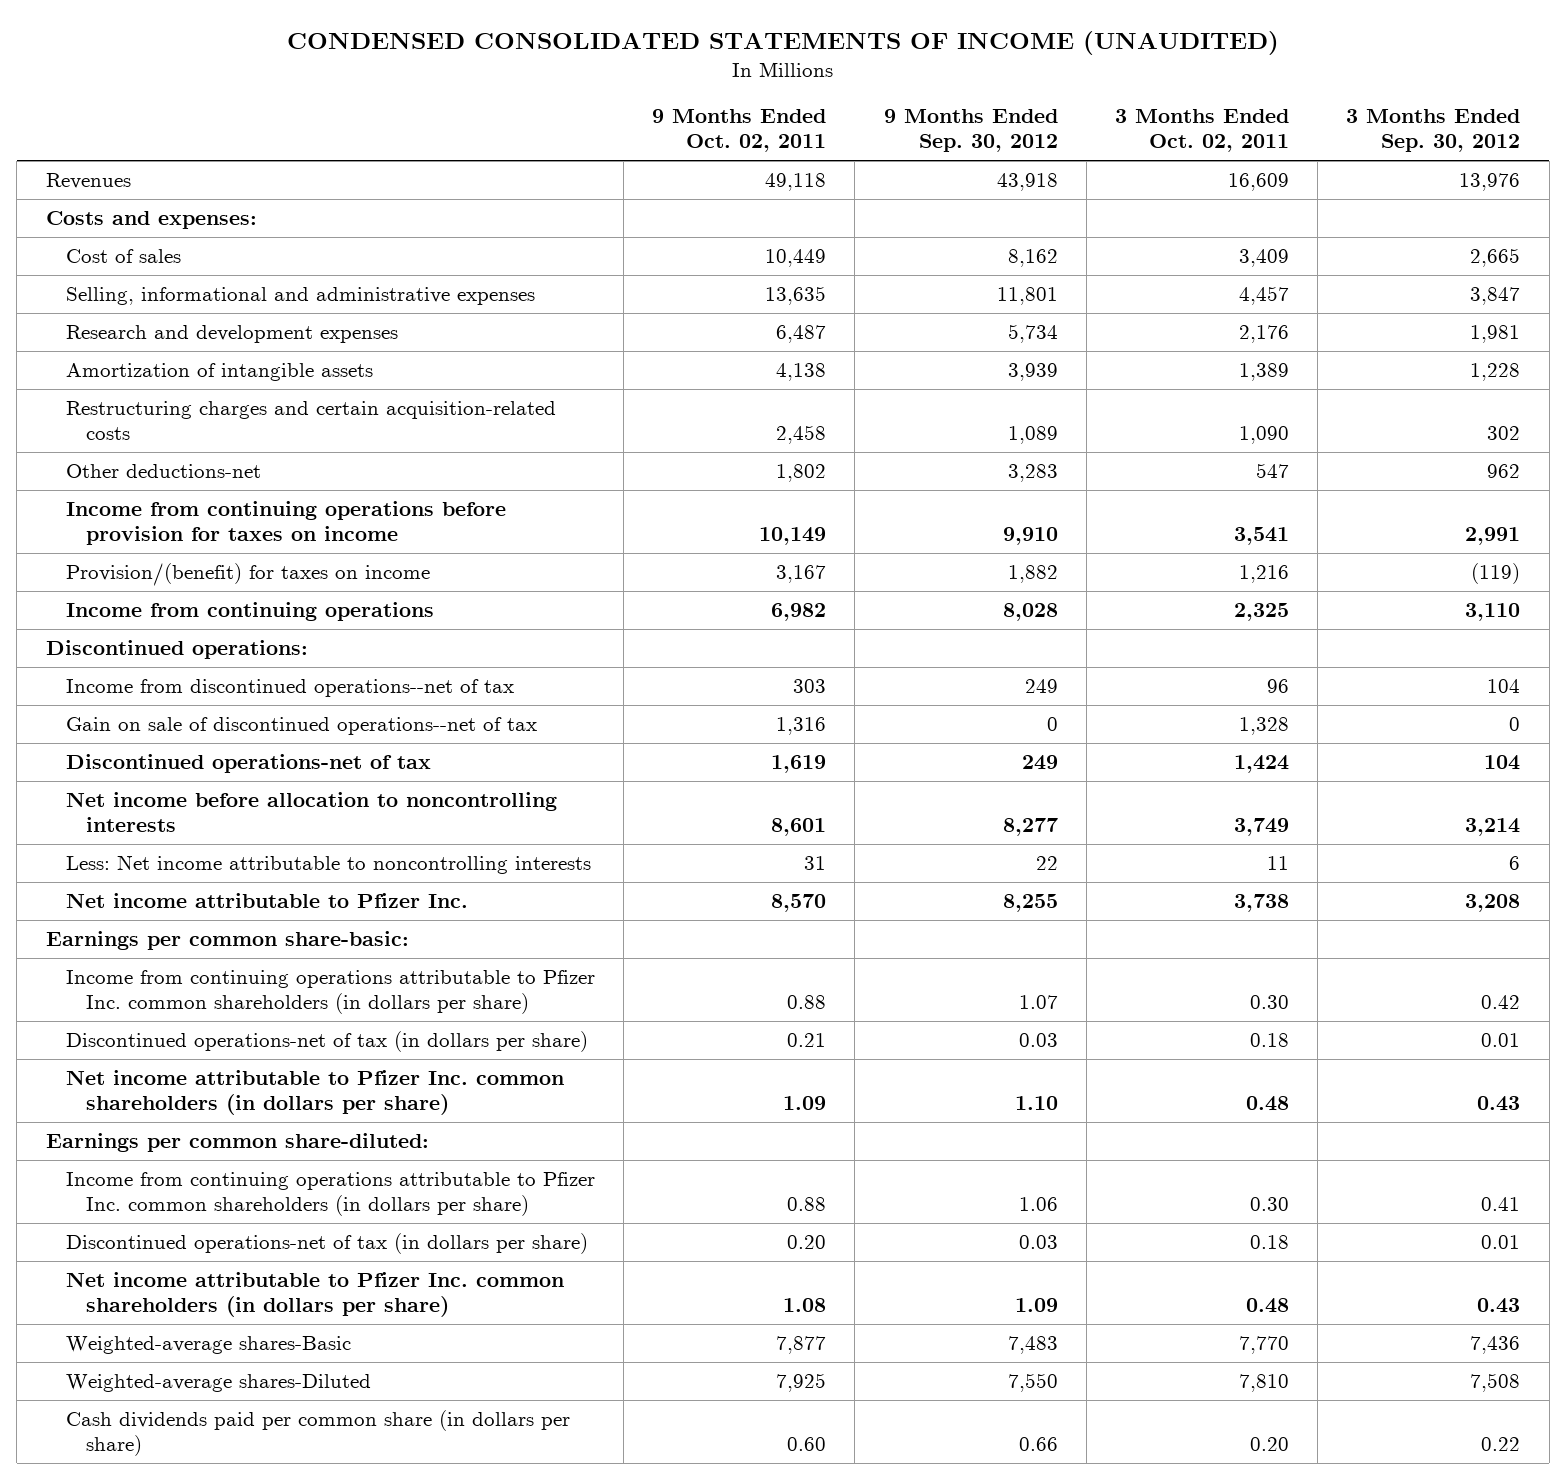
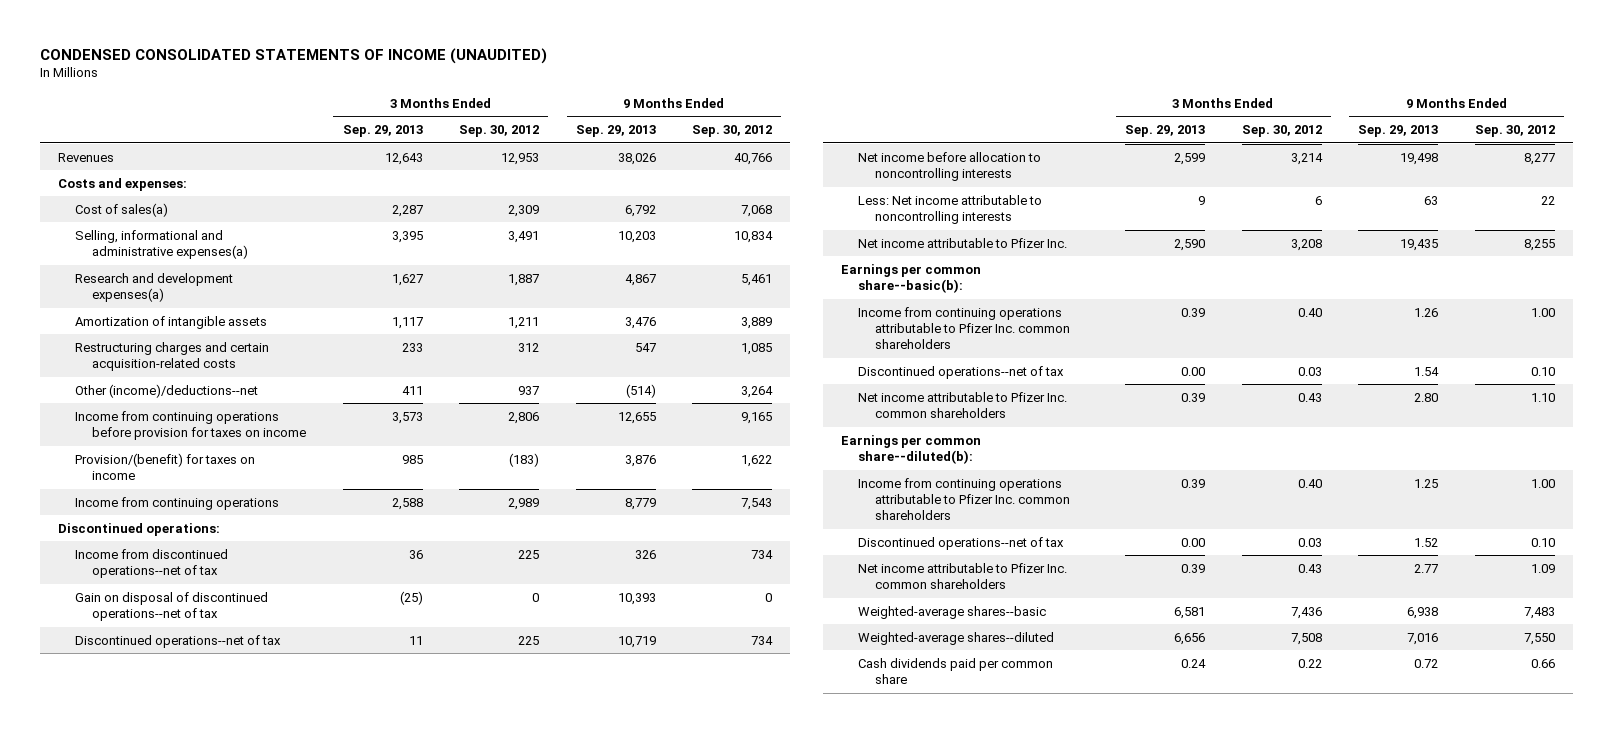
- | 9 Months Ended Oct. 02, 2011 | 9 Months Ended Sep. 30, 2012 | 3 Months Ended Oct. 02, 2011 | 3 Months Ended Sep. 30, 2012
+ | 3 Months Ended Sep. 29, 2013 | 3 Months Ended Sep. 30, 2012 | 9 Months Ended Sep. 29, 2013 | 9 Months Ended Sep. 30, 2012
- Revenues | 49,118 | 43,918 | 16,609 | 13,976
+ Revenues | 12,643 | 12,953 | 38,026 | 40,766
- Cost of sales | 10,449 | 8,162 | 3,409 | 2,665
- Selling, informational and administrative expenses | 13,635 | 11,801 | 4,457 | 3,847
- Research and development expenses | 6,487 | 5,734 | 2,176 | 1,981
- Amortization of intangible assets | 4,138 | 3,939 | 1,389 | 1,228
- Restructuring charges and certain acquisition-related costs | 2,458 | 1,089 | 1,090 | 302
- Other deductions-net | 1,802 | 3,283 | 547 | 962
- Income from continuing operations before provision for taxes on income | 10,149 | 9,910 | 3,541 | 2,991
- Provision/(benefit) for taxes on income | 3,167 | 1,882 | 1,216 | (119)
- Income from continuing operations | 6,982 | 8,028 | 2,325 | 3,110
+ Cost of sales(a) | 2,287 | 2,309 | 6,792 | 7,068
+ Selling, informational and administrative expenses(a) | 3,395 | 3,491 | 10,203 | 10,834
+ Research and development expenses(a) | 1,627 | 1,887 | 4,867 | 5,461
+ Amortization of intangible assets | 1,117 | 1,211 | 3,476 | 3,889
+ Restructuring charges and certain acquisition-related costs | 233 | 312 | 547 | 1,085
+ Other (income)/deductions--net | 411 | 937 | (514) | 3,264
+ Income from continuing operations before provision for taxes on income | 3,573 | 2,806 | 12,655 | 9,165
+ Provision/(benefit) for taxes on income | 985 | (183) | 3,876 | 1,622
+ Income from continuing operations | 2,588 | 2,989 | 8,779 | 7,543
- Income from discontinued operations--net of tax | 303 | 249 | 96 | 104
- Gain on sale of discontinued operations--net of tax | 1,316 | 0 | 1,328 | 0
- Discontinued operations-net of tax | 1,619 | 249 | 1,424 | 104
+ Income from discontinued operations--net of tax | 36 | 225 | 326 | 734
+ Gain on disposal of discontinued operations--net of tax | (25) | 0 | 10,393 | 0
+ Discontinued operations--net of tax | 11 | 225 | 10,719 | 734
- Earnings per common share-basic:
- Income from continuing operations attributable to Pfizer Inc. common shareholders (in dollars per share) | 0.88 | 1.07 | 0.30 | 0.42
- Discontinued operations-net of tax (in dollars per share) | 0.21 | 0.03 | 0.18 | 0.01
- Net income attributable to Pfizer Inc. common shareholders (in dollars per share) | 1.09 | 1.10 | 0.48 | 0.43
- Earnings per common share-diluted:
- Income from continuing operations attributable to Pfizer Inc. common shareholders (in dollars per share) | 0.88 | 1.06 | 0.30 | 0.41
- Discontinued operations-net of tax (in dollars per share) | 0.20 | 0.03 | 0.18 | 0.01
- Net income attributable to Pfizer Inc. common shareholders (in dollars per share) | 1.08 | 1.09 | 0.48 | 0.43
- Weighted-average shares-Basic | 7,877 | 7,483 | 7,770 | 7,436
- Weighted-average shares-Diluted | 7,925 | 7,550 | 7,810 | 7,508
- Cash dividends paid per common share (in dollars per share) | 0.60 | 0.66 | 0.20 | 0.22
+ Earnings per common share--basic(b):
+ Income from continuing operations attributable to Pfizer Inc. common shareholders | 0.39 | 0.40 | 1.26 | 1.00
+ Discontinued operations--net of tax | 0.00 | 0.03 | 1.54 | 0.10
+ Net income attributable to Pfizer Inc. common shareholders | 0.39 | 0.43 | 2.80 | 1.10
+ Earnings per common share--diluted(b):
+ Income from continuing operations attributable to Pfizer Inc. common shareholders | 0.39 | 0.40 | 1.25 | 1.00
+ Discontinued operations--net of tax | 0.00 | 0.03 | 1.52 | 0.10
+ Net income attributable to Pfizer Inc. common shareholders | 0.39 | 0.43 | 2.77 | 1.09
+ Weighted-average shares--basic | 6,581 | 7,436 | 6,938 | 7,483
+ Weighted-average shares--diluted | 6,656 | 7,508 | 7,016 | 7,550
+ Cash dividends paid per common share | 0.24 | 0.22 | 0.72 | 0.66

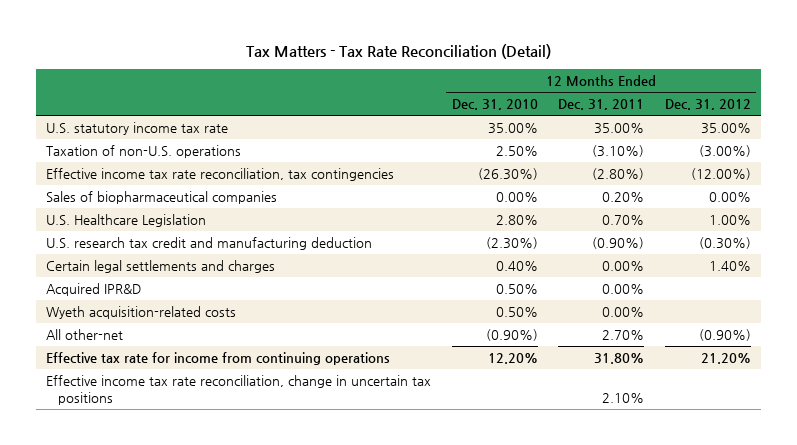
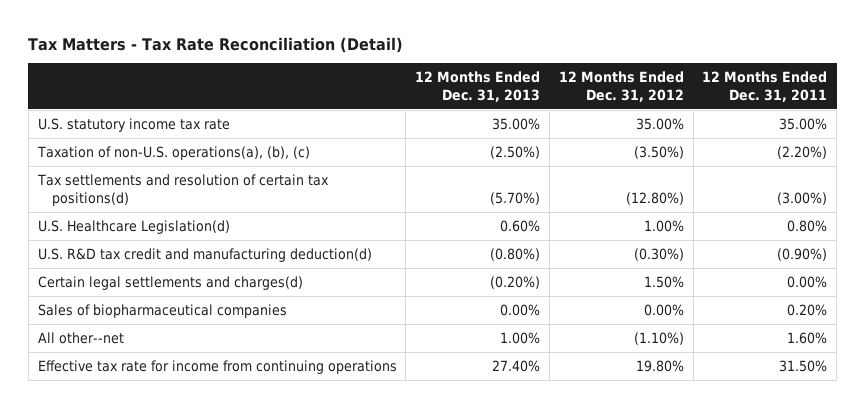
- | 12 Months Ended Dec. 31, 2010 | 12 Months Ended Dec. 31, 2011 | 12 Months Ended Dec. 31, 2012
+ | 12 Months Ended Dec. 31, 2013 | 12 Months Ended Dec. 31, 2012 | 12 Months Ended Dec. 31, 2011
- Taxation of non-U.S. operations | 2.50% | (3.10%) | (3.00%)
- Effective income tax rate reconciliation, tax contingencies | (26.30%) | (2.80%) | (12.00%)
+ Taxation of non-U.S. operations(a), (b), (c) | (2.50%) | (3.50%) | (2.20%)
+ Tax settlements and resolution of certain tax positions(d) | (5.70%) | (12.80%) | (3.00%)
+ U.S. Healthcare Legislation(d) | 0.60% | 1.00% | 0.80%
+ U.S. R&D tax credit and manufacturing deduction(d) | (0.80%) | (0.30%) | (0.90%)
+ Certain legal settlements and charges(d) | (0.20%) | 1.50% | 0.00%
- U.S. Healthcare Legislation | 2.80% | 0.70% | 1.00%
- U.S. research tax credit and manufacturing deduction | (2.30%) | (0.90%) | (0.30%)
- Certain legal settlements and charges | 0.40% | 0.00% | 1.40%
- Acquired IPR&D | 0.50% | 0.00% |
- Wyeth acquisition-related costs | 0.50% | 0.00% |
- All other-net | (0.90%) | 2.70% | (0.90%)
- Effective tax rate for income from continuing operations | 12.20% | 31.80% | 21.20%
- Effective income tax rate reconciliation, change in uncertain tax positions | | 2.10% |
+ All other--net | 1.00% | (1.10%) | 1.60%
+ Effective tax rate for income from continuing operations | 27.40% | 19.80% | 31.50%

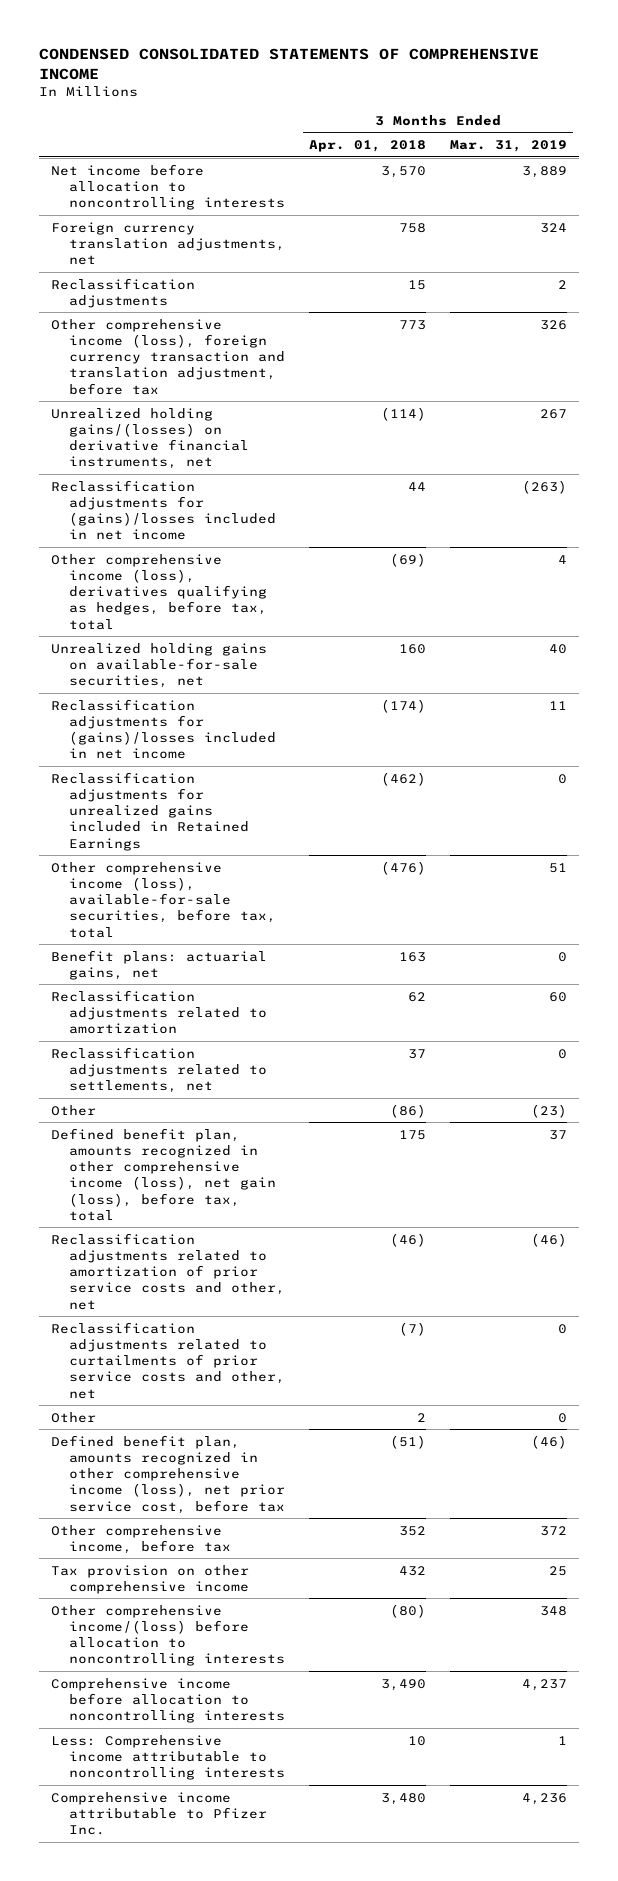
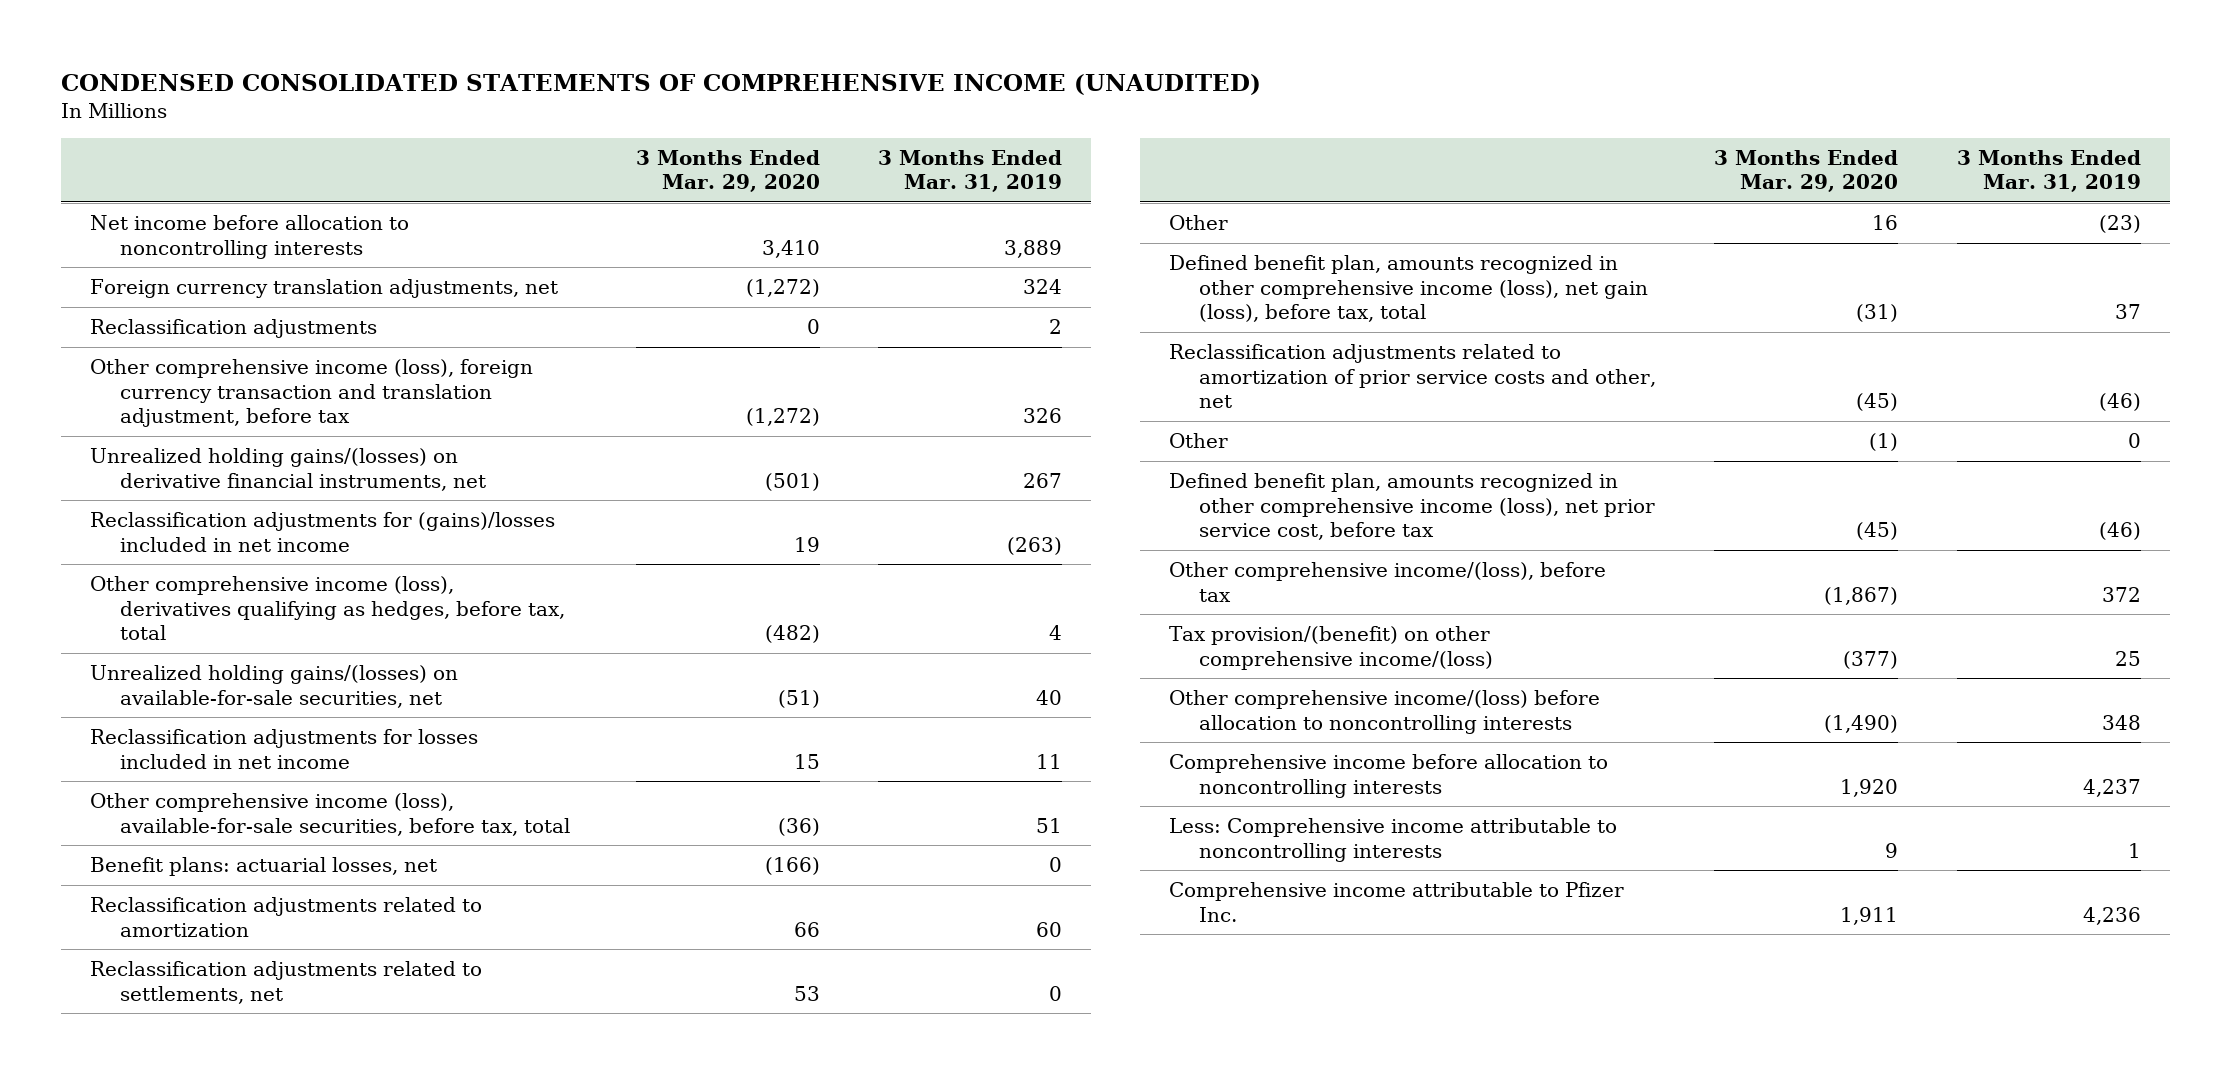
- CONDENSED CONSOLIDATED STATEMENTS OF COMPREHENSIVE INCOME
+ CONDENSED CONSOLIDATED STATEMENTS OF COMPREHENSIVE INCOME (UNAUDITED)
- | 3 Months Ended Apr. 01, 2018 | 3 Months Ended Mar. 31, 2019
+ | 3 Months Ended Mar. 29, 2020 | 3 Months Ended Mar. 31, 2019
- Unrealized holding gains on available-for-sale securities, net | 160 | 40
- Reclassification adjustments for (gains)/losses included in net income | (174) | 11
- Reclassification adjustments for unrealized gains included in Retained Earnings | (462) | 0
+ Unrealized holding gains/(losses) on available-for-sale securities, net | (51) | 40
+ Reclassification adjustments for losses included in net income | 15 | 11
- Benefit plans: actuarial gains, net | 163 | 0
+ Benefit plans: actuarial losses, net | (166) | 0
- Reclassification adjustments related to curtailments of prior service costs and other, net | (7) | 0
- Other comprehensive income, before tax | 352 | 372
- Tax provision on other comprehensive income | 432 | 25
+ Other comprehensive income/(loss), before tax | (1,867) | 372
+ Tax provision/(benefit) on other comprehensive income/(loss) | (377) | 25

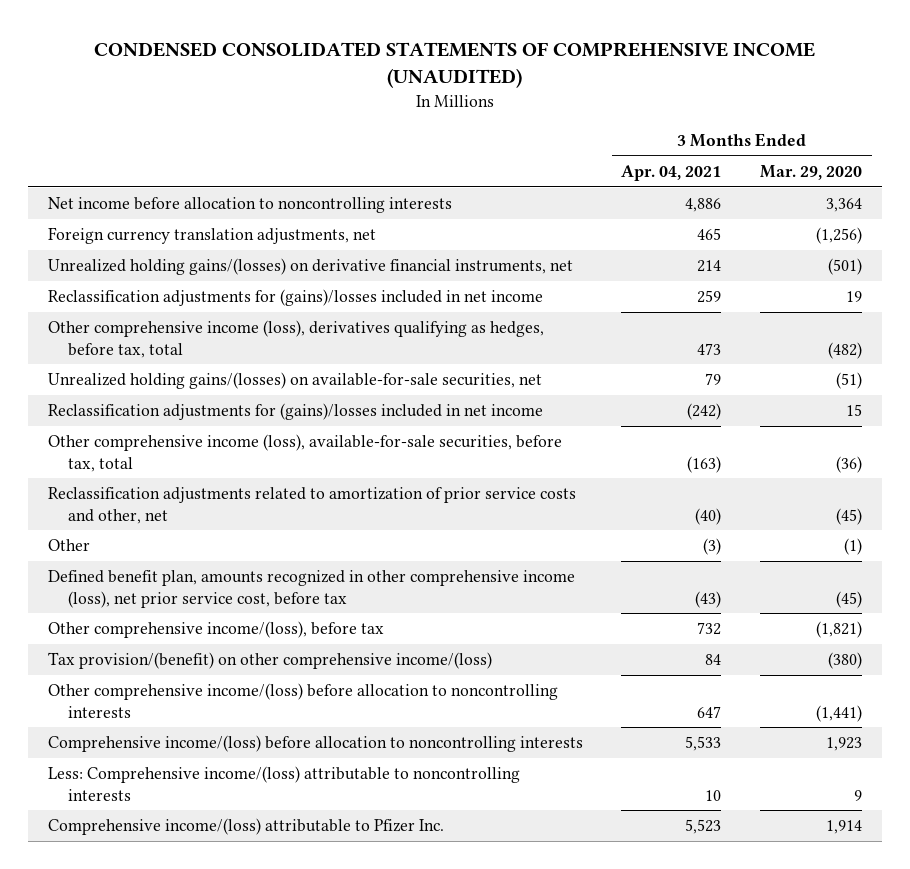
- | 3 Months Ended Mar. 29, 2020 | 3 Months Ended Mar. 31, 2019
+ | 3 Months Ended Apr. 04, 2021 | 3 Months Ended Mar. 29, 2020
- Net income before allocation to noncontrolling interests | 3,410 | 3,889
- Foreign currency translation adjustments, net | (1,272) | 324
- Reclassification adjustments | 0 | 2
- Other comprehensive income (loss), foreign currency transaction and translation adjustment, before tax | (1,272) | 326
+ Net income before allocation to noncontrolling interests | 4,886 | 3,364
+ Foreign currency translation adjustments, net | 465 | (1,256)
- Reclassification adjustments for losses included in net income | 15 | 11
+ Reclassification adjustments for (gains)/losses included in net income | (242) | 15
- Benefit plans: actuarial losses, net | (166) | 0
- Reclassification adjustments related to amortization | 66 | 60
- Reclassification adjustments related to settlements, net | 53 | 0
- Other | 16 | (23)
- Defined benefit plan, amounts recognized in other comprehensive income (loss), net gain (loss), before tax, total | (31) | 37
- Other comprehensive income/(loss), before tax | (1,867) | 372
- Tax provision/(benefit) on other comprehensive income/(loss) | (377) | 25
- Other comprehensive income/(loss) before allocation to noncontrolling interests | (1,490) | 348
- Comprehensive income before allocation to noncontrolling interests | 1,920 | 4,237
- Less: Comprehensive income attributable to noncontrolling interests | 9 | 1
- Comprehensive income attributable to Pfizer Inc. | 1,911 | 4,236
+ Other comprehensive income/(loss), before tax | 732 | (1,821)
+ Tax provision/(benefit) on other comprehensive income/(loss) | 84 | (380)
+ Other comprehensive income/(loss) before allocation to noncontrolling interests | 647 | (1,441)
+ Comprehensive income/(loss) before allocation to noncontrolling interests | 5,533 | 1,923
+ Less: Comprehensive income/(loss) attributable to noncontrolling interests | 10 | 9
+ Comprehensive income/(loss) attributable to Pfizer Inc. | 5,523 | 1,914

